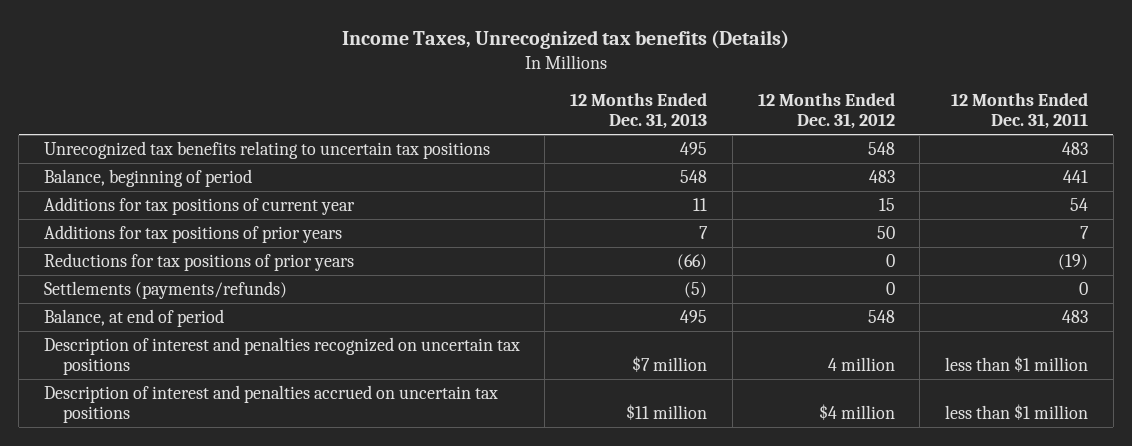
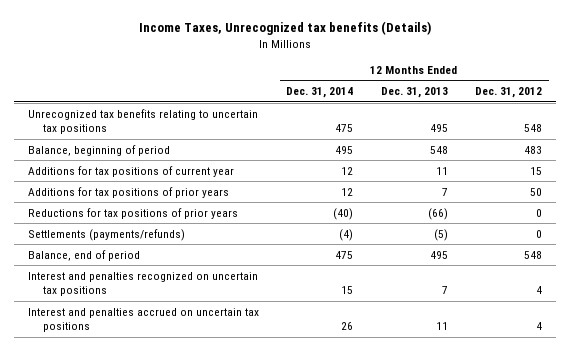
- | 12 Months Ended Dec. 31, 2013 | 12 Months Ended Dec. 31, 2012 | 12 Months Ended Dec. 31, 2011
+ | 12 Months Ended Dec. 31, 2014 | 12 Months Ended Dec. 31, 2013 | 12 Months Ended Dec. 31, 2012
- Balance, at end of period | 495 | 548 | 483
- Description of interest and penalties recognized on uncertain tax positions | $7 million | 4 million | less than $1 million
- Description of interest and penalties accrued on uncertain tax positions | $11 million | $4 million | less than $1 million
+ Balance, end of period | 475 | 495 | 548
+ Interest and penalties recognized on uncertain tax positions | 15 | 7 | 4
+ Interest and penalties accrued on uncertain tax positions | 26 | 11 | 4

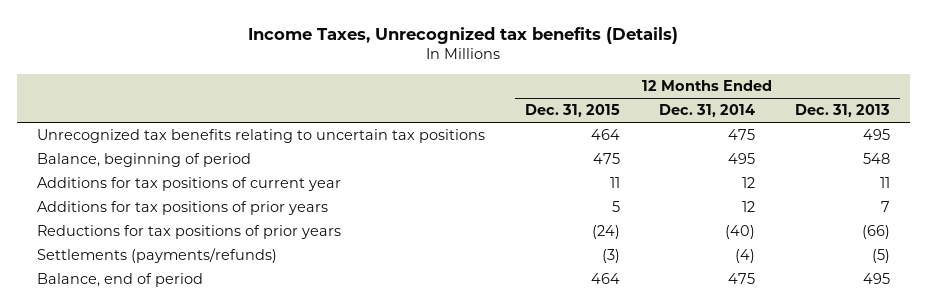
- | 12 Months Ended Dec. 31, 2014 | 12 Months Ended Dec. 31, 2013 | 12 Months Ended Dec. 31, 2012
+ | 12 Months Ended Dec. 31, 2015 | 12 Months Ended Dec. 31, 2014 | 12 Months Ended Dec. 31, 2013
- Interest and penalties recognized on uncertain tax positions | 15 | 7 | 4
- Interest and penalties accrued on uncertain tax positions | 26 | 11 | 4

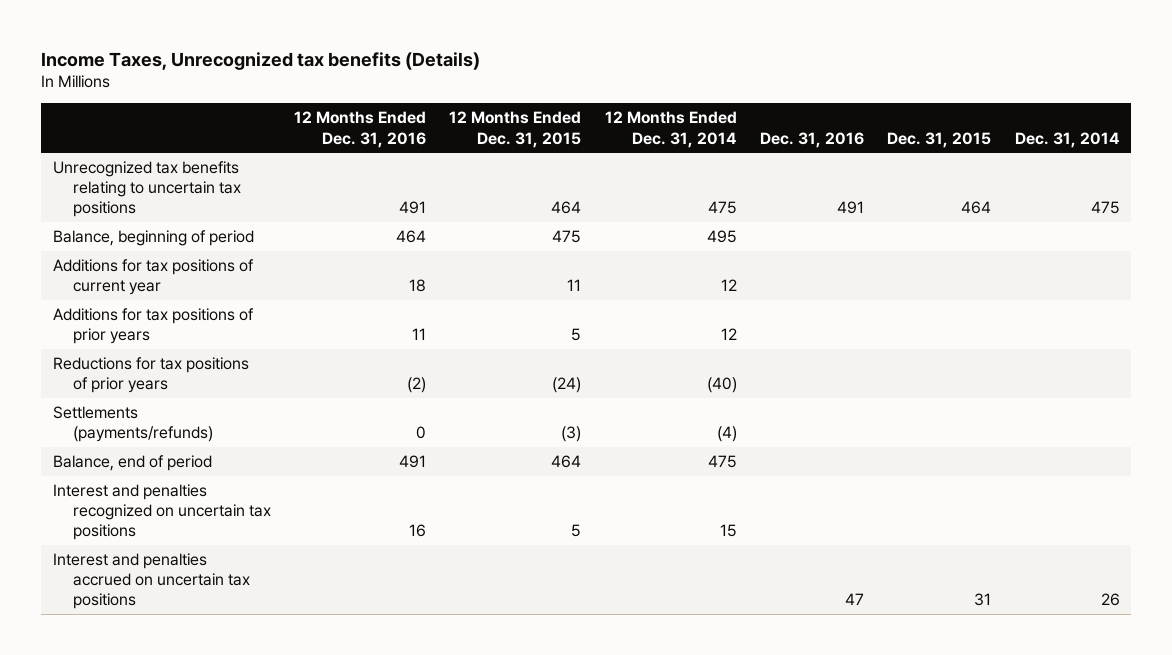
- | 12 Months Ended Dec. 31, 2015 | 12 Months Ended Dec. 31, 2014 | 12 Months Ended Dec. 31, 2013
+ | 12 Months Ended Dec. 31, 2016 | 12 Months Ended Dec. 31, 2015 | 12 Months Ended Dec. 31, 2014 | Dec. 31, 2016 | Dec. 31, 2015 | Dec. 31, 2014
+ Interest and penalties recognized on uncertain tax positions | 16 | 5 | 15 | | |
+ Interest and penalties accrued on uncertain tax positions | | | | 47 | 31 | 26

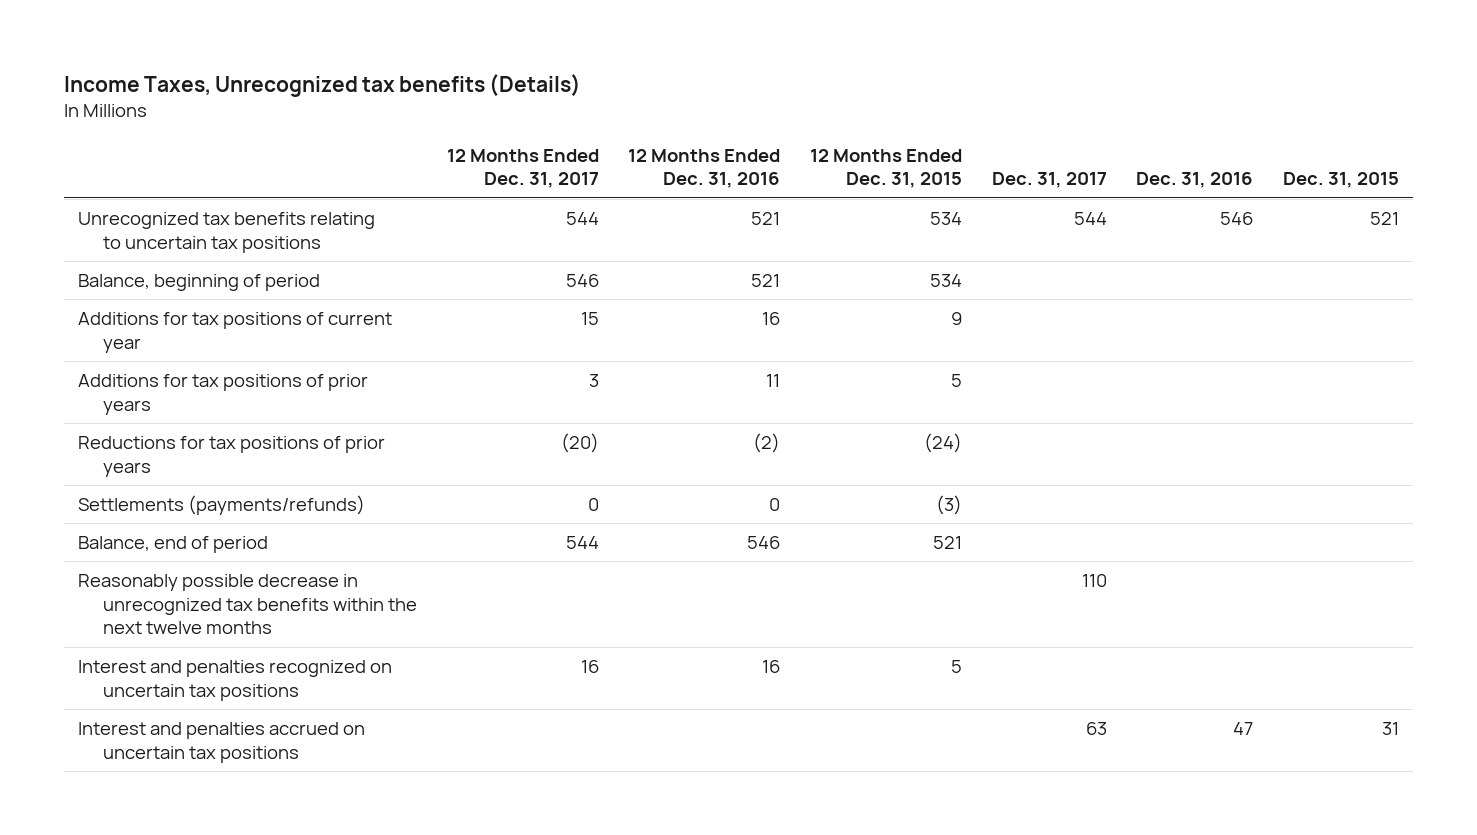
- | 12 Months Ended Dec. 31, 2016 | 12 Months Ended Dec. 31, 2015 | 12 Months Ended Dec. 31, 2014 | Dec. 31, 2016 | Dec. 31, 2015 | Dec. 31, 2014
+ | 12 Months Ended Dec. 31, 2017 | 12 Months Ended Dec. 31, 2016 | 12 Months Ended Dec. 31, 2015 | Dec. 31, 2017 | Dec. 31, 2016 | Dec. 31, 2015
- Unrecognized tax benefits relating to uncertain tax positions | 491 | 464 | 475 | 491 | 464 | 475
- Balance, beginning of period | 464 | 475 | 495 | | |
- Additions for tax positions of current year | 18 | 11 | 12 | | |
+ Unrecognized tax benefits relating to uncertain tax positions | 544 | 521 | 534 | 544 | 546 | 521
+ Balance, beginning of period | 546 | 521 | 534 | | |
+ Additions for tax positions of current year | 15 | 16 | 9 | | |
- Balance, end of period | 491 | 464 | 475 | | |
+ Balance, end of period | 544 | 546 | 521 | | |
+ Reasonably possible decrease in unrecognized tax benefits within the next twelve months | | | | 110 | |

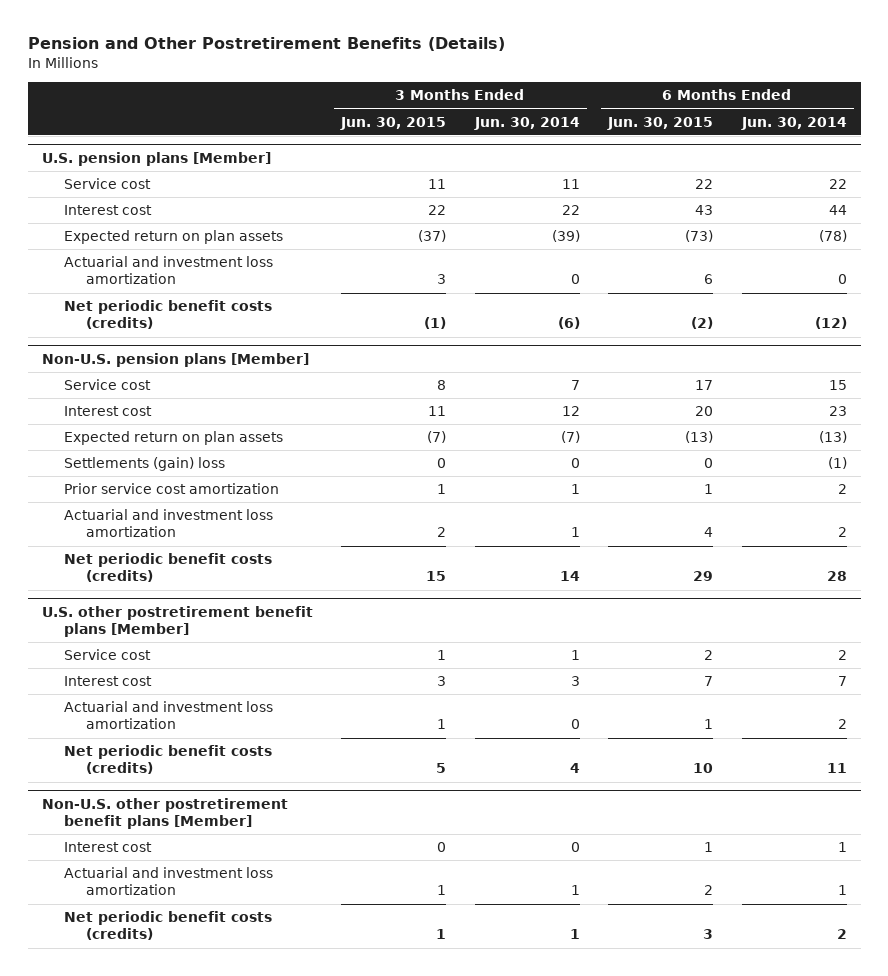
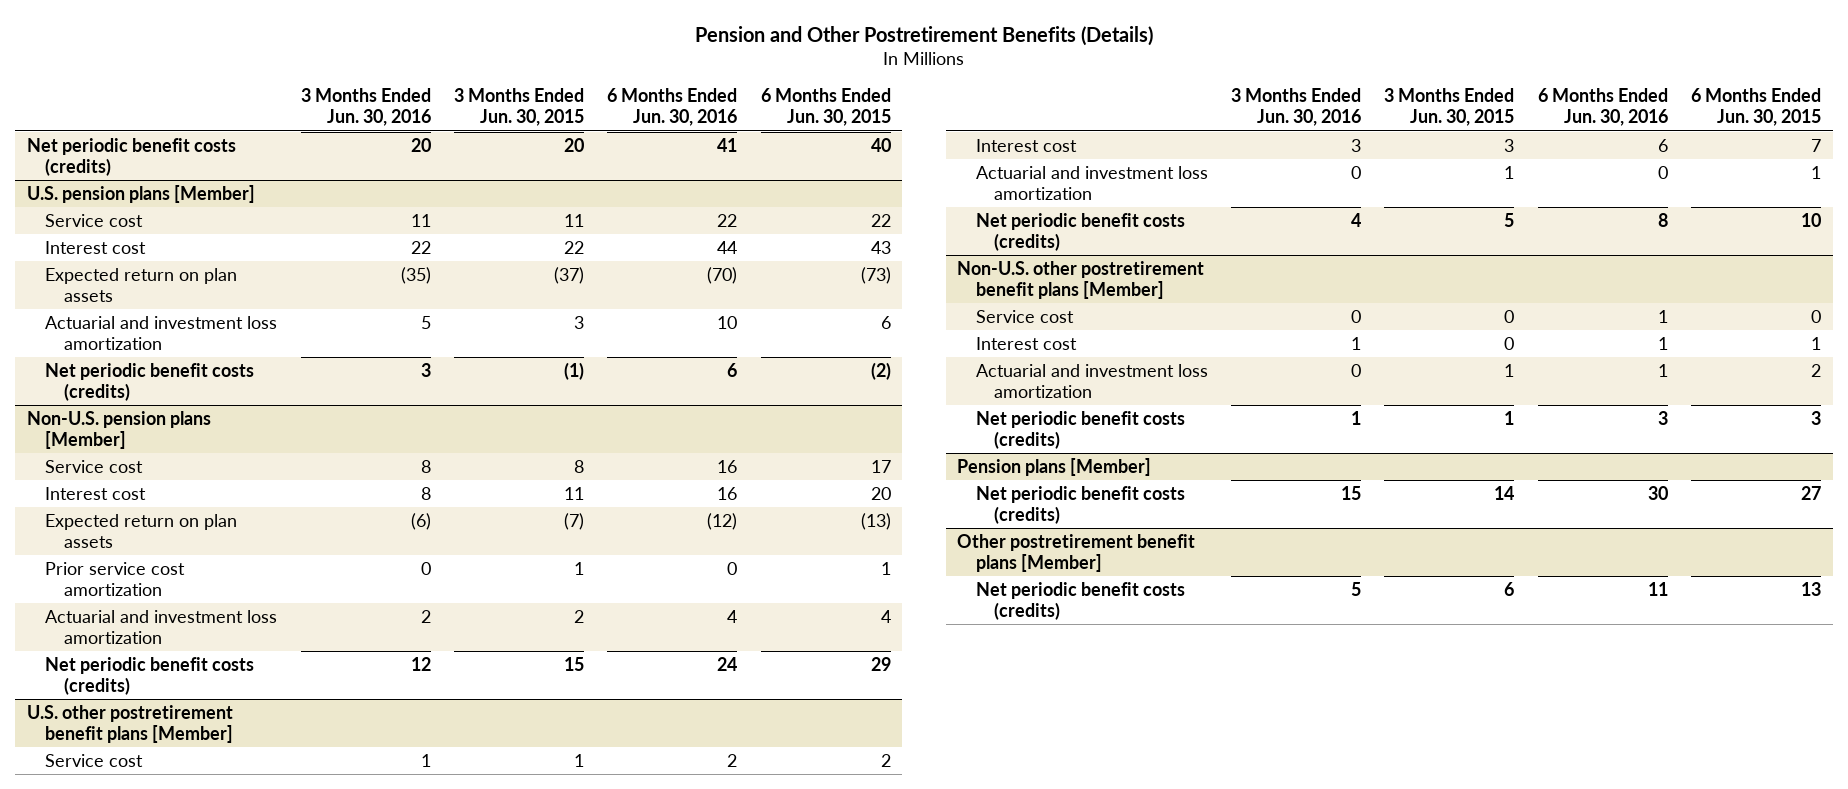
- | 3 Months Ended Jun. 30, 2015 | 3 Months Ended Jun. 30, 2014 | 6 Months Ended Jun. 30, 2015 | 6 Months Ended Jun. 30, 2014
+ | 3 Months Ended Jun. 30, 2016 | 3 Months Ended Jun. 30, 2015 | 6 Months Ended Jun. 30, 2016 | 6 Months Ended Jun. 30, 2015
+ Net periodic benefit costs (credits) | 20 | 20 | 41 | 40
@ Non-U.S. pension plans [Member]
- Settlements (gain) loss | 0 | 0 | 0 | (1)
@ Non-U.S. other postretirement benefit plans [Member]
+ Service cost | 0 | 0 | 1 | 0
+ Pension plans [Member]
+ Net periodic benefit costs (credits) | 15 | 14 | 30 | 27
+ Other postretirement benefit plans [Member]
+ Net periodic benefit costs (credits) | 5 | 6 | 11 | 13

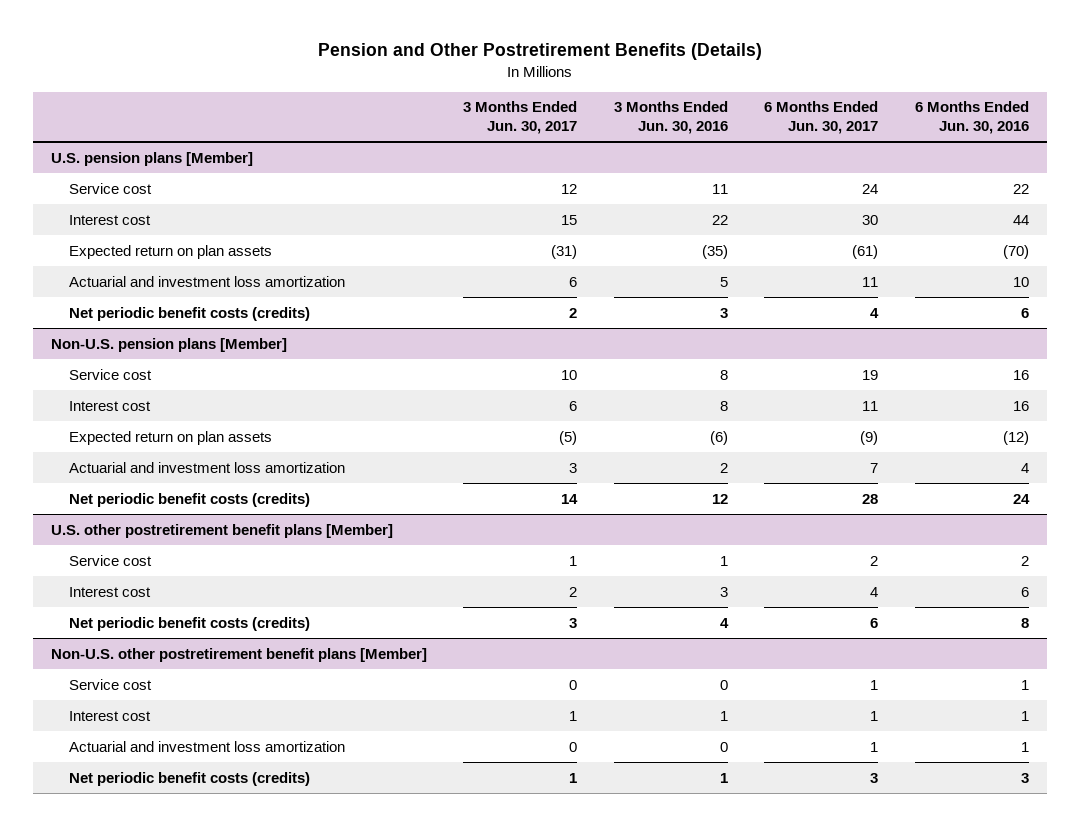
- | 3 Months Ended Jun. 30, 2016 | 3 Months Ended Jun. 30, 2015 | 6 Months Ended Jun. 30, 2016 | 6 Months Ended Jun. 30, 2015
+ | 3 Months Ended Jun. 30, 2017 | 3 Months Ended Jun. 30, 2016 | 6 Months Ended Jun. 30, 2017 | 6 Months Ended Jun. 30, 2016
- Net periodic benefit costs (credits) | 20 | 20 | 41 | 40
@ Non-U.S. pension plans [Member]
- Prior service cost amortization | 0 | 1 | 0 | 1
@ U.S. other postretirement benefit plans [Member]
- Actuarial and investment loss amortization | 0 | 1 | 0 | 1
- Pension plans [Member]
- Net periodic benefit costs (credits) | 15 | 14 | 30 | 27
- Other postretirement benefit plans [Member]
- Net periodic benefit costs (credits) | 5 | 6 | 11 | 13

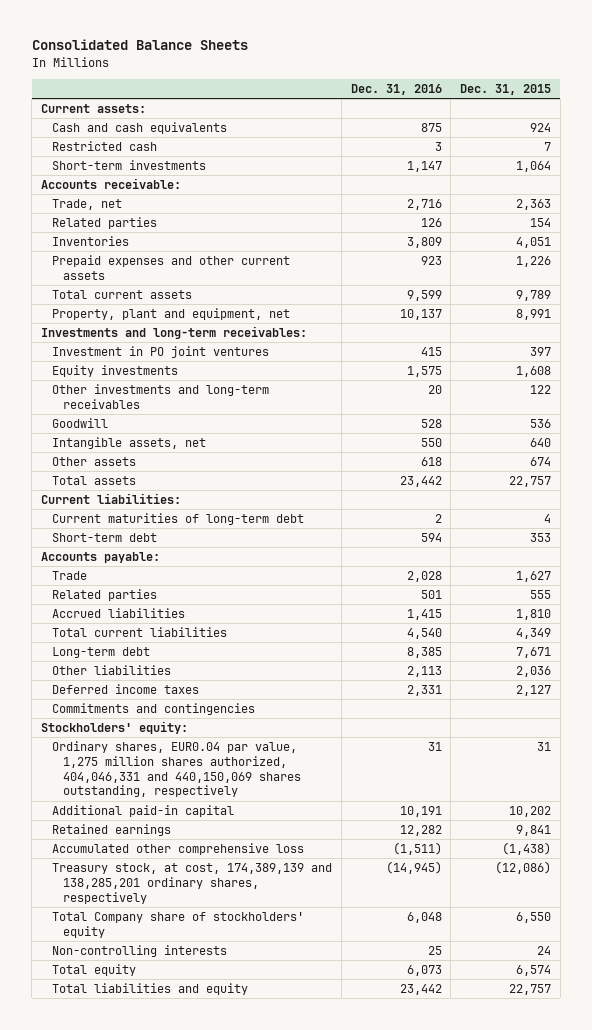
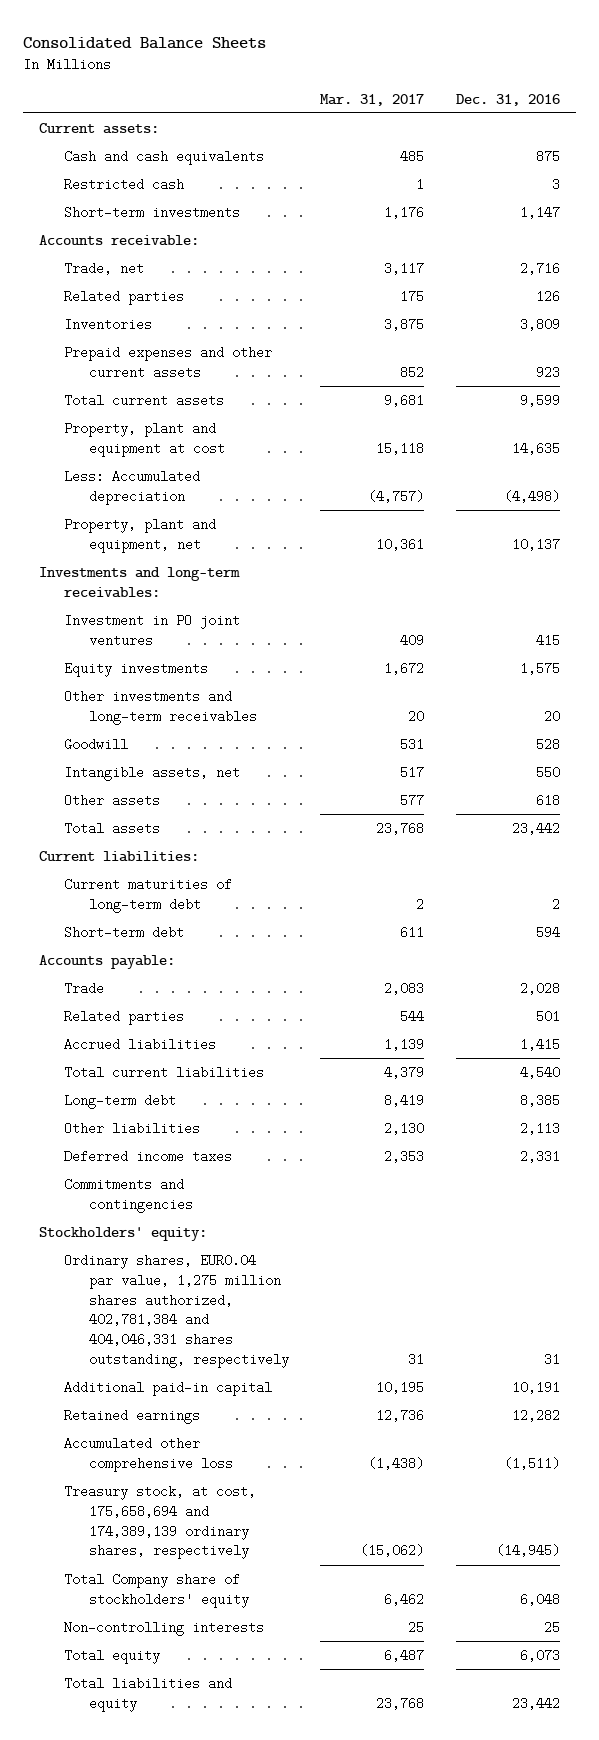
- | Dec. 31, 2016 | Dec. 31, 2015
+ | Mar. 31, 2017 | Dec. 31, 2016
+ Property, plant and equipment at cost | 15,118 | 14,635
+ Less: Accumulated depreciation | (4,757) | (4,498)
- Ordinary shares, EUR0.04 par value, 1,275 million shares authorized, 404,046,331 and 440,150,069 shares outstanding, respectively | 31 | 31
+ Ordinary shares, EUR0.04 par value, 1,275 million shares authorized, 402,781,384 and 404,046,331 shares outstanding, respectively | 31 | 31
- Treasury stock, at cost, 174,389,139 and 138,285,201 ordinary shares, respectively | (14,945) | (12,086)
+ Treasury stock, at cost, 175,658,694 and 174,389,139 ordinary shares, respectively | (15,062) | (14,945)

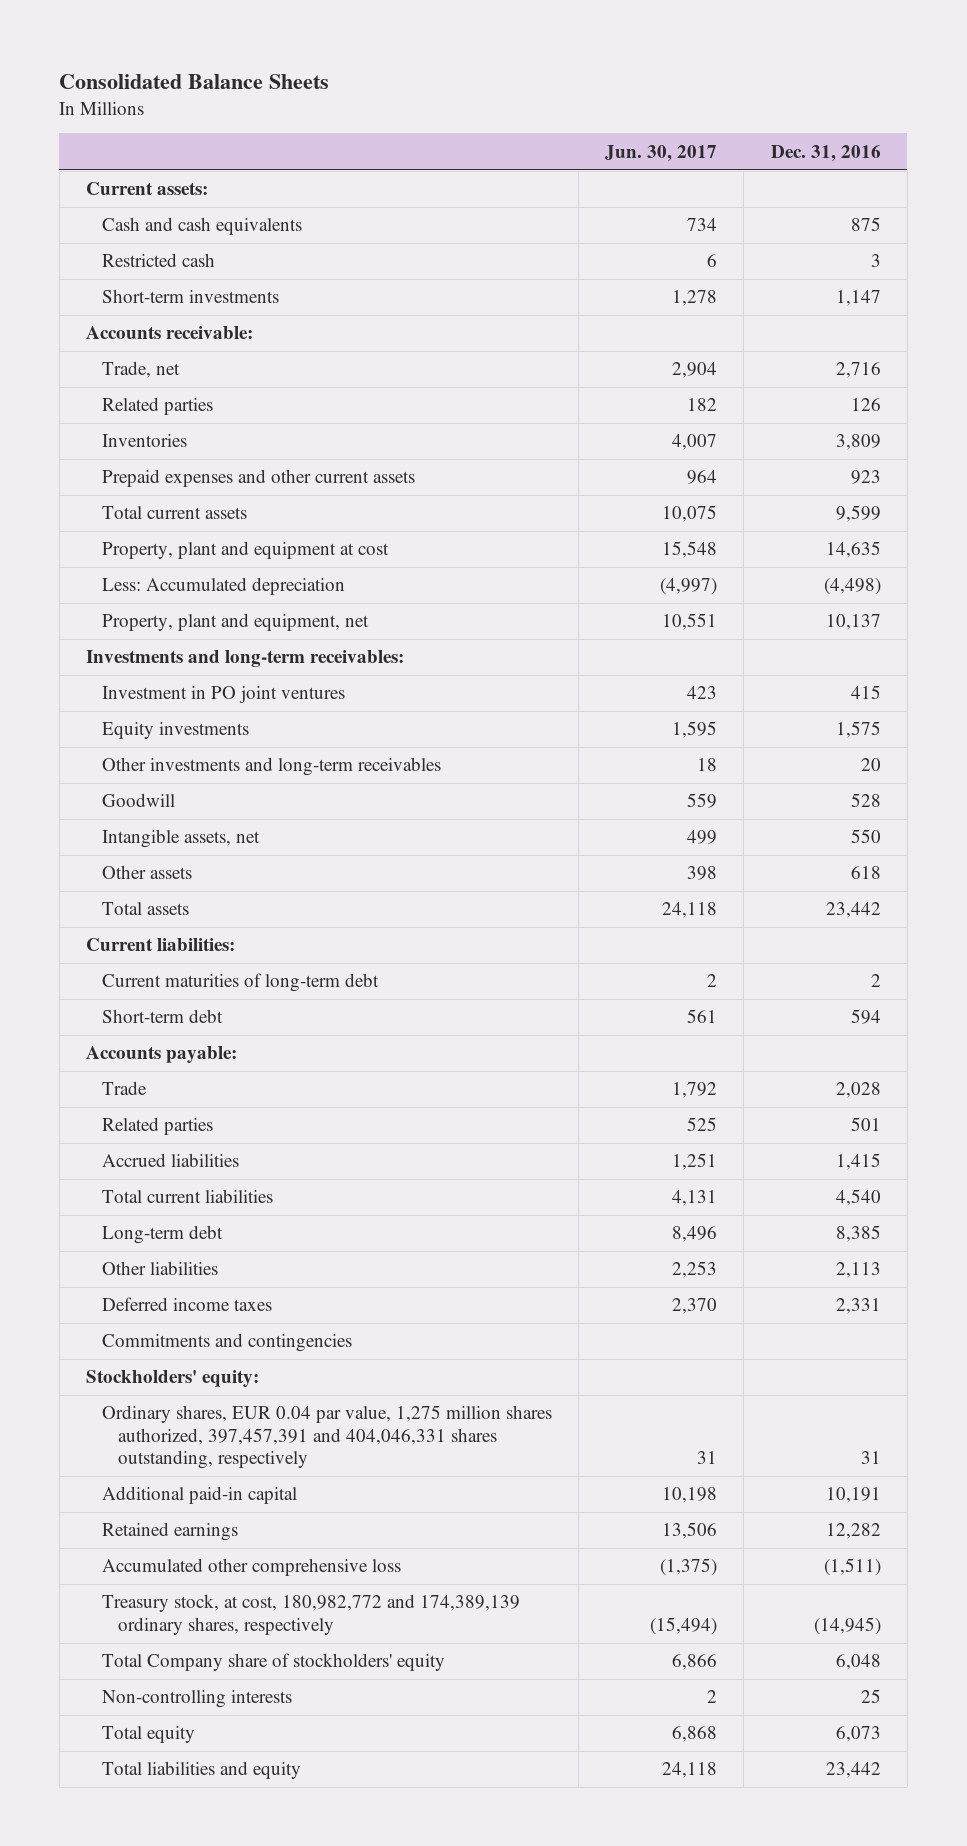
- | Mar. 31, 2017 | Dec. 31, 2016
+ | Jun. 30, 2017 | Dec. 31, 2016
- Ordinary shares, EUR0.04 par value, 1,275 million shares authorized, 402,781,384 and 404,046,331 shares outstanding, respectively | 31 | 31
+ Ordinary shares, EUR 0.04 par value, 1,275 million shares authorized, 397,457,391 and 404,046,331 shares outstanding, respectively | 31 | 31
- Treasury stock, at cost, 175,658,694 and 174,389,139 ordinary shares, respectively | (15,062) | (14,945)
+ Treasury stock, at cost, 180,982,772 and 174,389,139 ordinary shares, respectively | (15,494) | (14,945)

